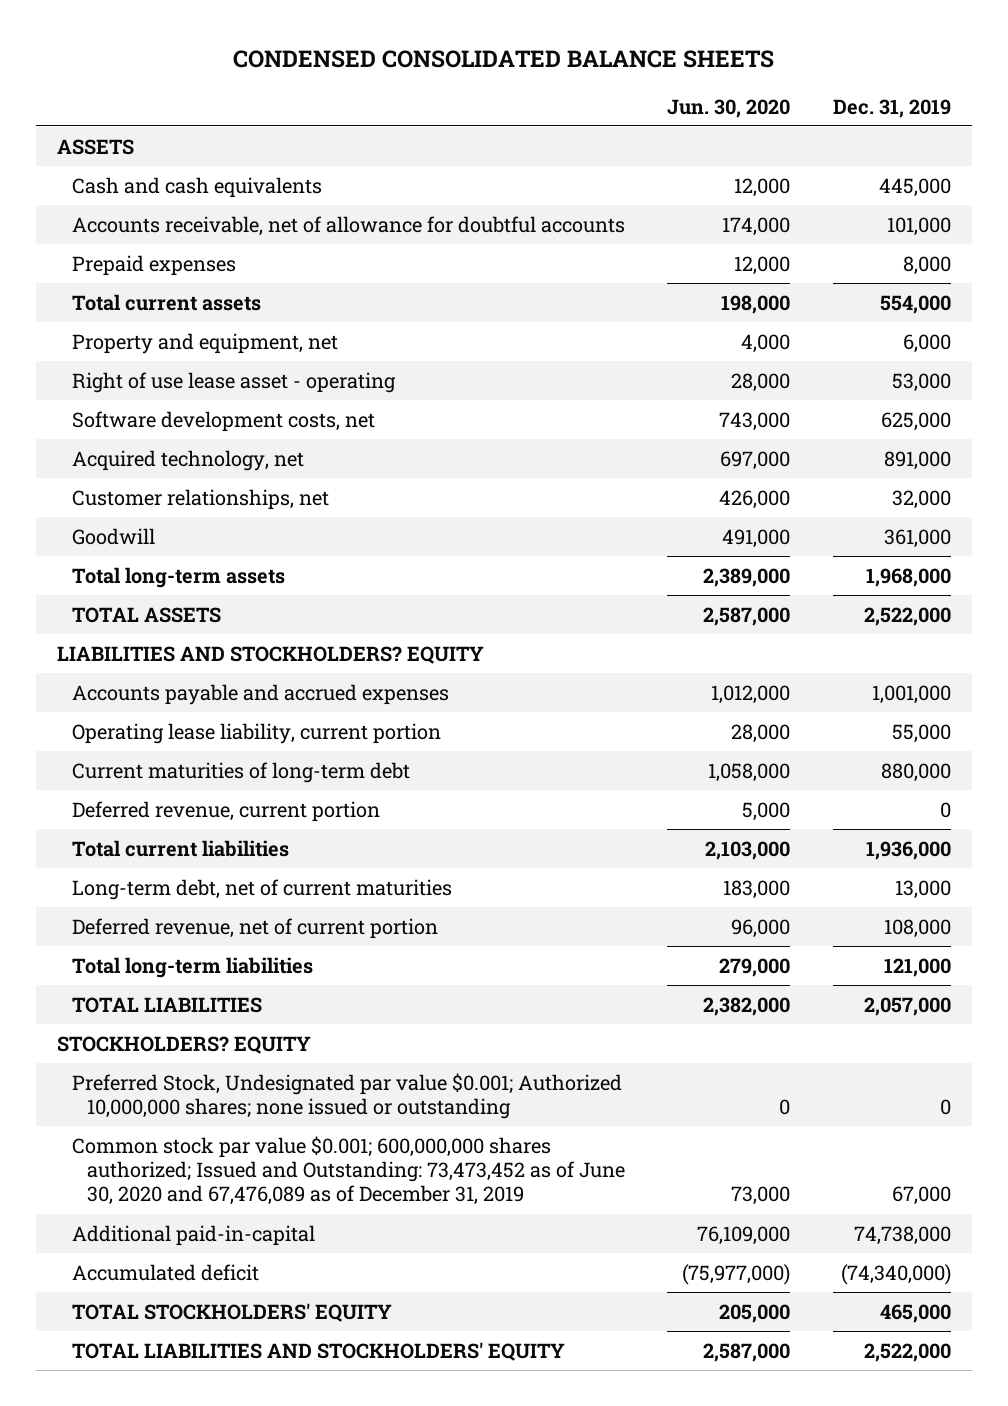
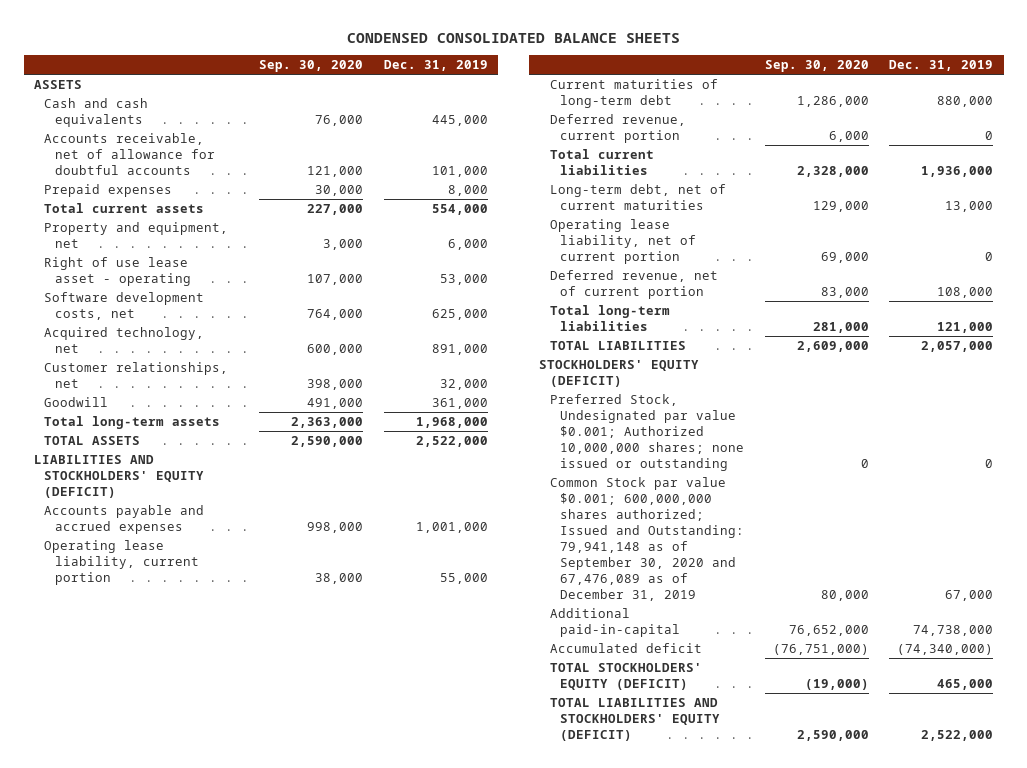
- | Jun. 30, 2020 | Dec. 31, 2019
+ | Sep. 30, 2020 | Dec. 31, 2019
- LIABILITIES AND STOCKHOLDERS? EQUITY
+ LIABILITIES AND STOCKHOLDERS' EQUITY (DEFICIT)
+ Operating lease liability, net of current portion | 69,000 | 0
- STOCKHOLDERS? EQUITY
+ STOCKHOLDERS' EQUITY (DEFICIT)
- Common stock par value $0.001; 600,000,000 shares authorized; Issued and Outstanding: 73,473,452 as of June 30, 2020 and 67,476,089 as of December 31, 2019 | 73,000 | 67,000
+ Common Stock par value $0.001; 600,000,000 shares authorized; Issued and Outstanding: 79,941,148 as of September 30, 2020 and 67,476,089 as of December 31, 2019 | 80,000 | 67,000
- TOTAL STOCKHOLDERS' EQUITY | 205,000 | 465,000
- TOTAL LIABILITIES AND STOCKHOLDERS' EQUITY | 2,587,000 | 2,522,000
+ TOTAL STOCKHOLDERS' EQUITY (DEFICIT) | (19,000) | 465,000
+ TOTAL LIABILITIES AND STOCKHOLDERS' EQUITY (DEFICIT) | 2,590,000 | 2,522,000

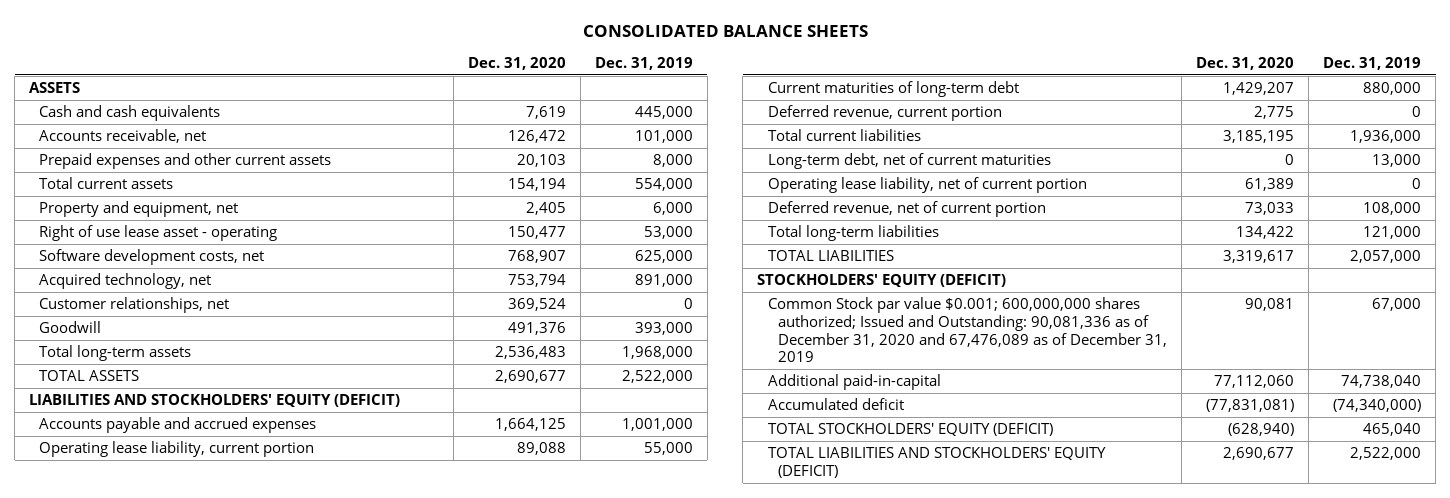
- CONDENSED CONSOLIDATED BALANCE SHEETS
+ CONSOLIDATED BALANCE SHEETS
- | Sep. 30, 2020 | Dec. 31, 2019
+ | Dec. 31, 2020 | Dec. 31, 2019
- Accounts receivable, net of allowance for doubtful accounts | 121,000 | 101,000
- Prepaid expenses | 30,000 | 8,000
+ Accounts receivable, net | 126,472 | 101,000
+ Prepaid expenses and other current assets | 20,103 | 8,000
- Customer relationships, net | 398,000 | 32,000
- Goodwill | 491,000 | 361,000
+ Customer relationships, net | 369,524 | 0
+ Goodwill | 491,376 | 393,000
- Preferred Stock, Undesignated par value $0.001; Authorized 10,000,000 shares; none issued or outstanding | 0 | 0
- Common Stock par value $0.001; 600,000,000 shares authorized; Issued and Outstanding: 79,941,148 as of September 30, 2020 and 67,476,089 as of December 31, 2019 | 80,000 | 67,000
- Additional paid-in-capital | 76,652,000 | 74,738,000
+ Common Stock par value $0.001; 600,000,000 shares authorized; Issued and Outstanding: 90,081,336 as of December 31, 2020 and 67,476,089 as of December 31, 2019 | 90,081 | 67,000
+ Additional paid-in-capital | 77,112,060 | 74,738,040
- TOTAL STOCKHOLDERS' EQUITY (DEFICIT) | (19,000) | 465,000
+ TOTAL STOCKHOLDERS' EQUITY (DEFICIT) | (628,940) | 465,040

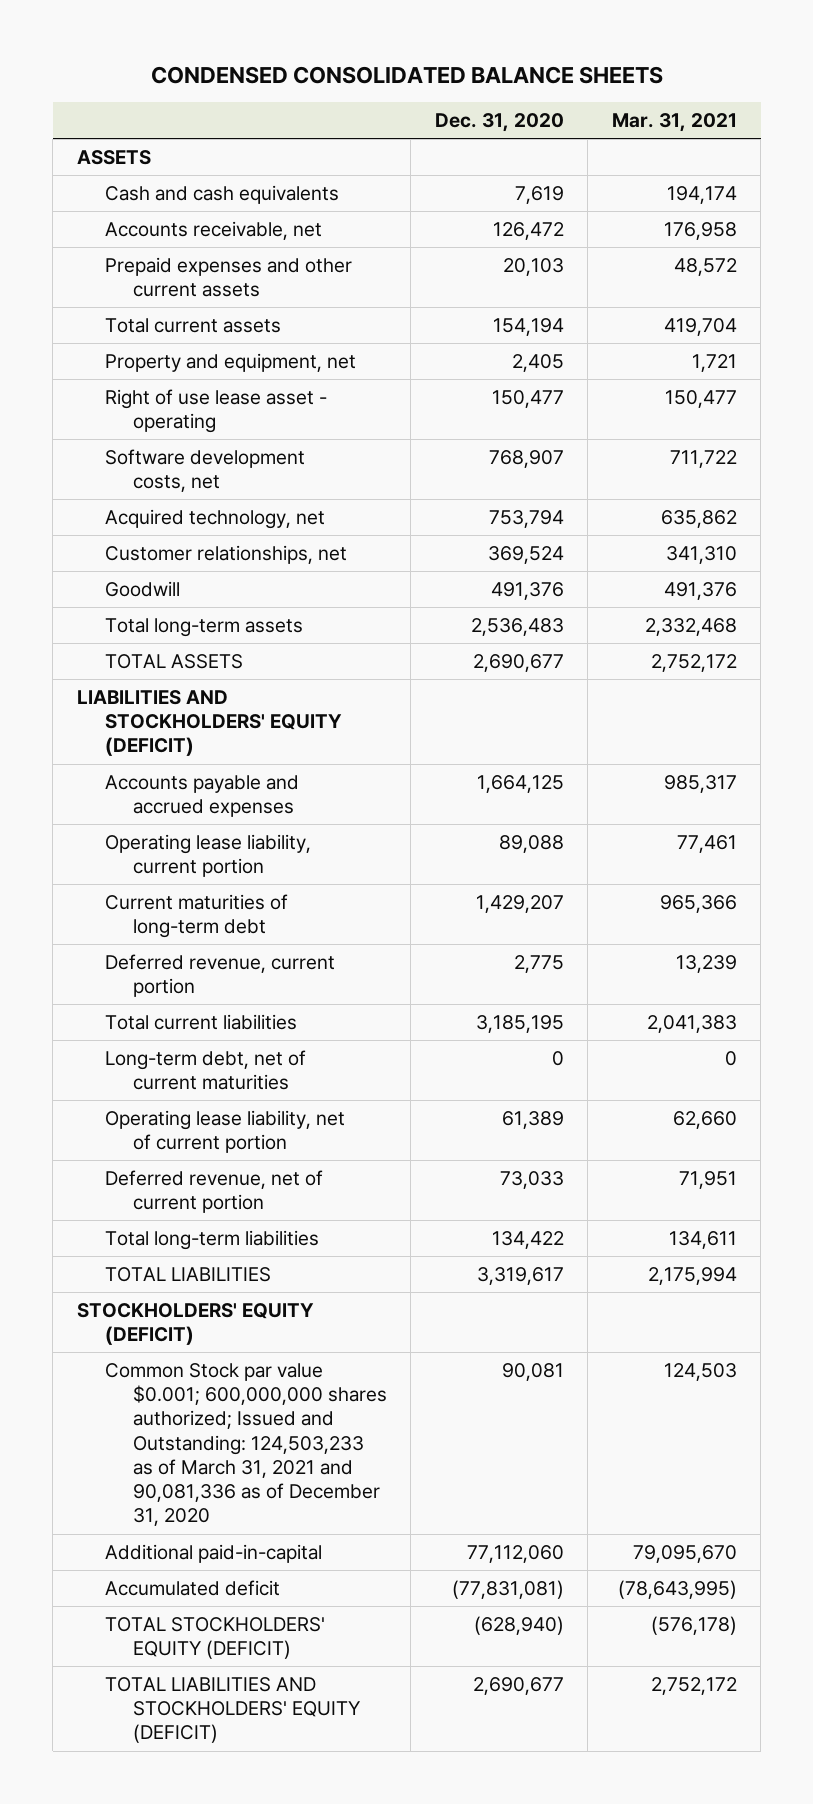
- CONSOLIDATED BALANCE SHEETS
+ CONDENSED CONSOLIDATED BALANCE SHEETS
- | Dec. 31, 2020 | Dec. 31, 2019
+ | Dec. 31, 2020 | Mar. 31, 2021
- Common Stock par value $0.001; 600,000,000 shares authorized; Issued and Outstanding: 90,081,336 as of December 31, 2020 and 67,476,089 as of December 31, 2019 | 90,081 | 67,000
+ Common Stock par value $0.001; 600,000,000 shares authorized; Issued and Outstanding: 124,503,233 as of March 31, 2021 and 90,081,336 as of December 31, 2020 | 90,081 | 124,503

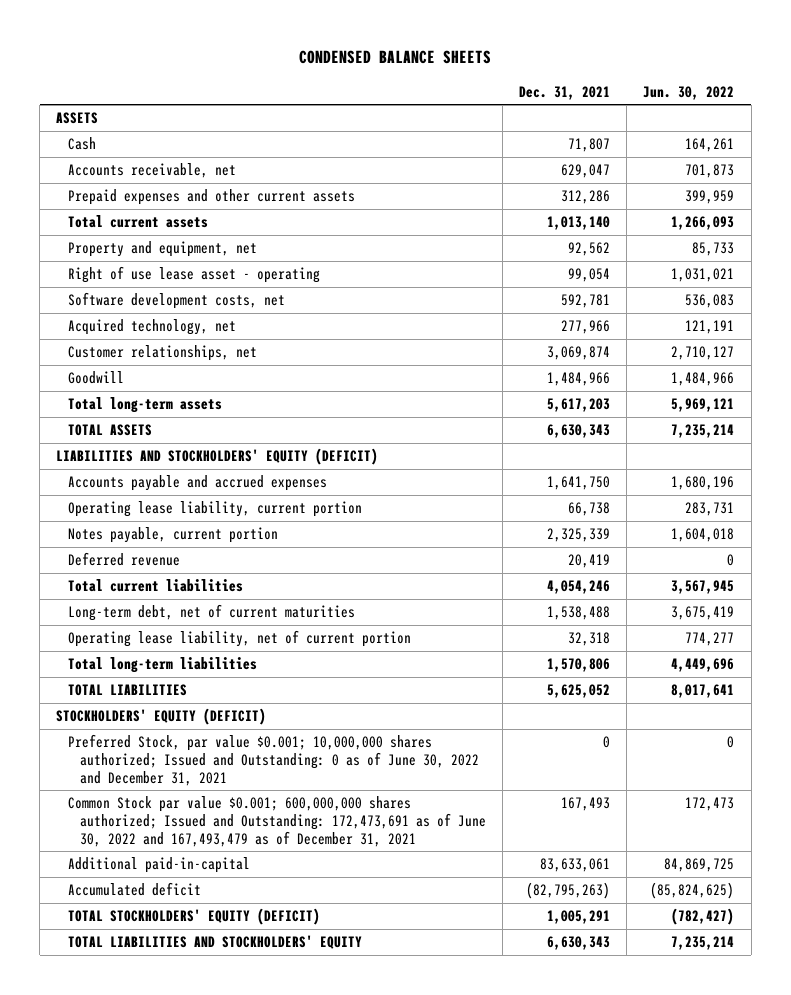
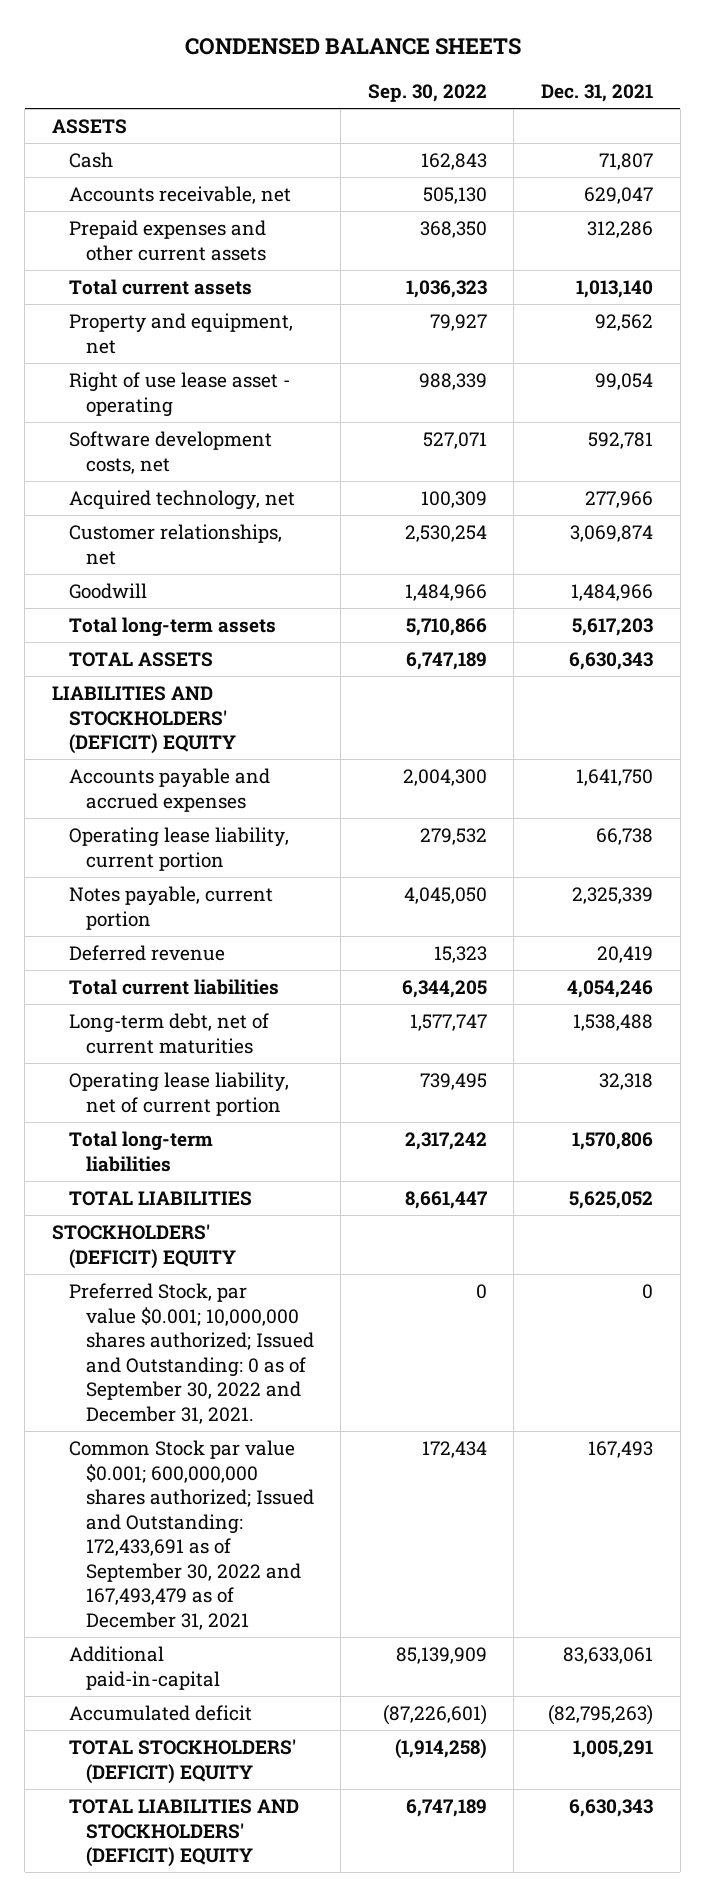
- | Dec. 31, 2021 | Jun. 30, 2022
+ | Sep. 30, 2022 | Dec. 31, 2021
- LIABILITIES AND STOCKHOLDERS' EQUITY (DEFICIT)
+ LIABILITIES AND STOCKHOLDERS' (DEFICIT) EQUITY
- STOCKHOLDERS' EQUITY (DEFICIT)
- Preferred Stock, par value $0.001; 10,000,000 shares authorized; Issued and Outstanding: 0 as of June 30, 2022 and December 31, 2021 | 0 | 0
- Common Stock par value $0.001; 600,000,000 shares authorized; Issued and Outstanding: 172,473,691 as of June 30, 2022 and 167,493,479 as of December 31, 2021 | 167,493 | 172,473
+ STOCKHOLDERS' (DEFICIT) EQUITY
+ Preferred Stock, par value $0.001; 10,000,000 shares authorized; Issued and Outstanding: 0 as of September 30, 2022 and December 31, 2021. | 0 | 0
+ Common Stock par value $0.001; 600,000,000 shares authorized; Issued and Outstanding: 172,433,691 as of September 30, 2022 and 167,493,479 as of December 31, 2021 | 172,434 | 167,493
- TOTAL STOCKHOLDERS' EQUITY (DEFICIT) | 1,005,291 | (782,427)
- TOTAL LIABILITIES AND STOCKHOLDERS' EQUITY | 6,630,343 | 7,235,214
+ TOTAL STOCKHOLDERS' (DEFICIT) EQUITY | (1,914,258) | 1,005,291
+ TOTAL LIABILITIES AND STOCKHOLDERS' (DEFICIT) EQUITY | 6,747,189 | 6,630,343

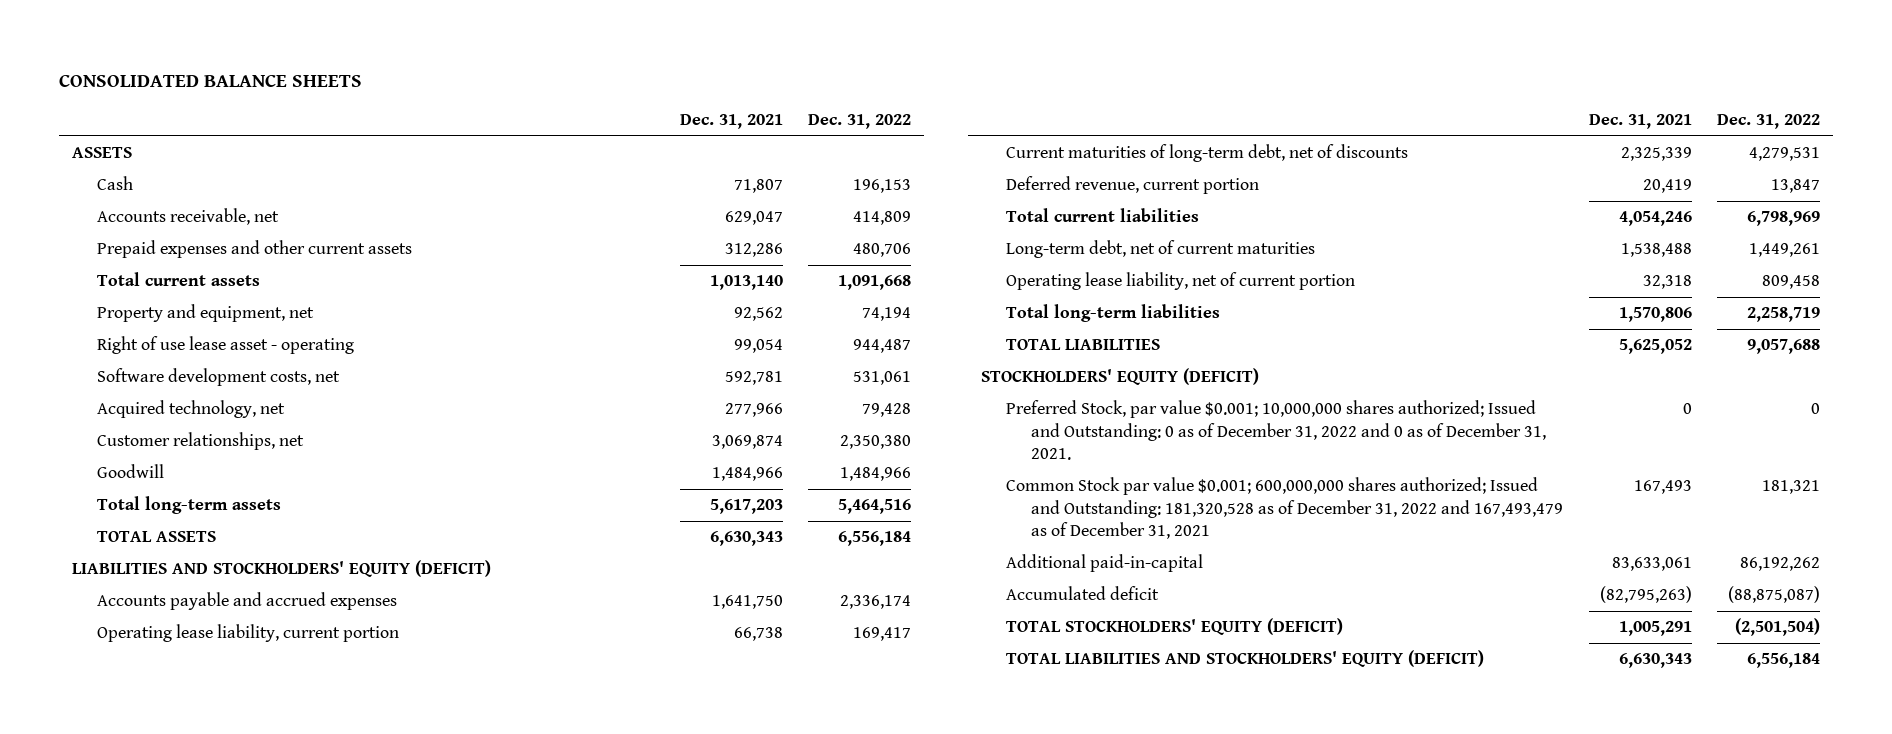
- CONDENSED BALANCE SHEETS
+ CONSOLIDATED BALANCE SHEETS
- | Sep. 30, 2022 | Dec. 31, 2021
+ | Dec. 31, 2021 | Dec. 31, 2022
- LIABILITIES AND STOCKHOLDERS' (DEFICIT) EQUITY
+ LIABILITIES AND STOCKHOLDERS' EQUITY (DEFICIT)
- Notes payable, current portion | 4,045,050 | 2,325,339
- Deferred revenue | 15,323 | 20,419
+ Current maturities of long-term debt, net of discounts | 2,325,339 | 4,279,531
+ Deferred revenue, current portion | 20,419 | 13,847
- STOCKHOLDERS' (DEFICIT) EQUITY
- Preferred Stock, par value $0.001; 10,000,000 shares authorized; Issued and Outstanding: 0 as of September 30, 2022 and December 31, 2021. | 0 | 0
- Common Stock par value $0.001; 600,000,000 shares authorized; Issued and Outstanding: 172,433,691 as of September 30, 2022 and 167,493,479 as of December 31, 2021 | 172,434 | 167,493
+ STOCKHOLDERS' EQUITY (DEFICIT)
+ Preferred Stock, par value $0.001; 10,000,000 shares authorized; Issued and Outstanding: 0 as of December 31, 2022 and 0 as of December 31, 2021. | 0 | 0
+ Common Stock par value $0.001; 600,000,000 shares authorized; Issued and Outstanding: 181,320,528 as of December 31, 2022 and 167,493,479 as of December 31, 2021 | 167,493 | 181,321
- TOTAL STOCKHOLDERS' (DEFICIT) EQUITY | (1,914,258) | 1,005,291
- TOTAL LIABILITIES AND STOCKHOLDERS' (DEFICIT) EQUITY | 6,747,189 | 6,630,343
+ TOTAL STOCKHOLDERS' EQUITY (DEFICIT) | 1,005,291 | (2,501,504)
+ TOTAL LIABILITIES AND STOCKHOLDERS' EQUITY (DEFICIT) | 6,630,343 | 6,556,184

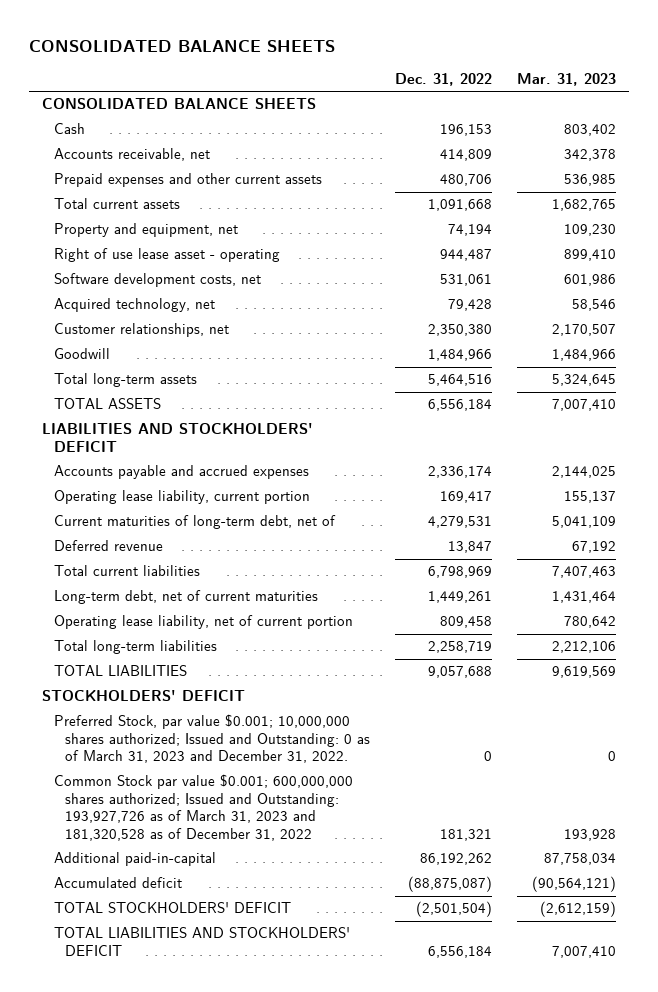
- | Dec. 31, 2021 | Dec. 31, 2022
+ | Dec. 31, 2022 | Mar. 31, 2023
- ASSETS
+ CONSOLIDATED BALANCE SHEETS
- LIABILITIES AND STOCKHOLDERS' EQUITY (DEFICIT)
+ LIABILITIES AND STOCKHOLDERS' DEFICIT
- Current maturities of long-term debt, net of discounts | 2,325,339 | 4,279,531
- Deferred revenue, current portion | 20,419 | 13,847
+ Current maturities of long-term debt, net of | 4,279,531 | 5,041,109
+ Deferred revenue | 13,847 | 67,192
- STOCKHOLDERS' EQUITY (DEFICIT)
- Preferred Stock, par value $0.001; 10,000,000 shares authorized; Issued and Outstanding: 0 as of December 31, 2022 and 0 as of December 31, 2021. | 0 | 0
- Common Stock par value $0.001; 600,000,000 shares authorized; Issued and Outstanding: 181,320,528 as of December 31, 2022 and 167,493,479 as of December 31, 2021 | 167,493 | 181,321
+ STOCKHOLDERS' DEFICIT
+ Preferred Stock, par value $0.001; 10,000,000 shares authorized; Issued and Outstanding: 0 as of March 31, 2023 and December 31, 2022. | 0 | 0
+ Common Stock par value $0.001; 600,000,000 shares authorized; Issued and Outstanding: 193,927,726 as of March 31, 2023 and 181,320,528 as of December 31, 2022 | 181,321 | 193,928
- TOTAL STOCKHOLDERS' EQUITY (DEFICIT) | 1,005,291 | (2,501,504)
- TOTAL LIABILITIES AND STOCKHOLDERS' EQUITY (DEFICIT) | 6,630,343 | 6,556,184
+ TOTAL STOCKHOLDERS' DEFICIT | (2,501,504) | (2,612,159)
+ TOTAL LIABILITIES AND STOCKHOLDERS' DEFICIT | 6,556,184 | 7,007,410

